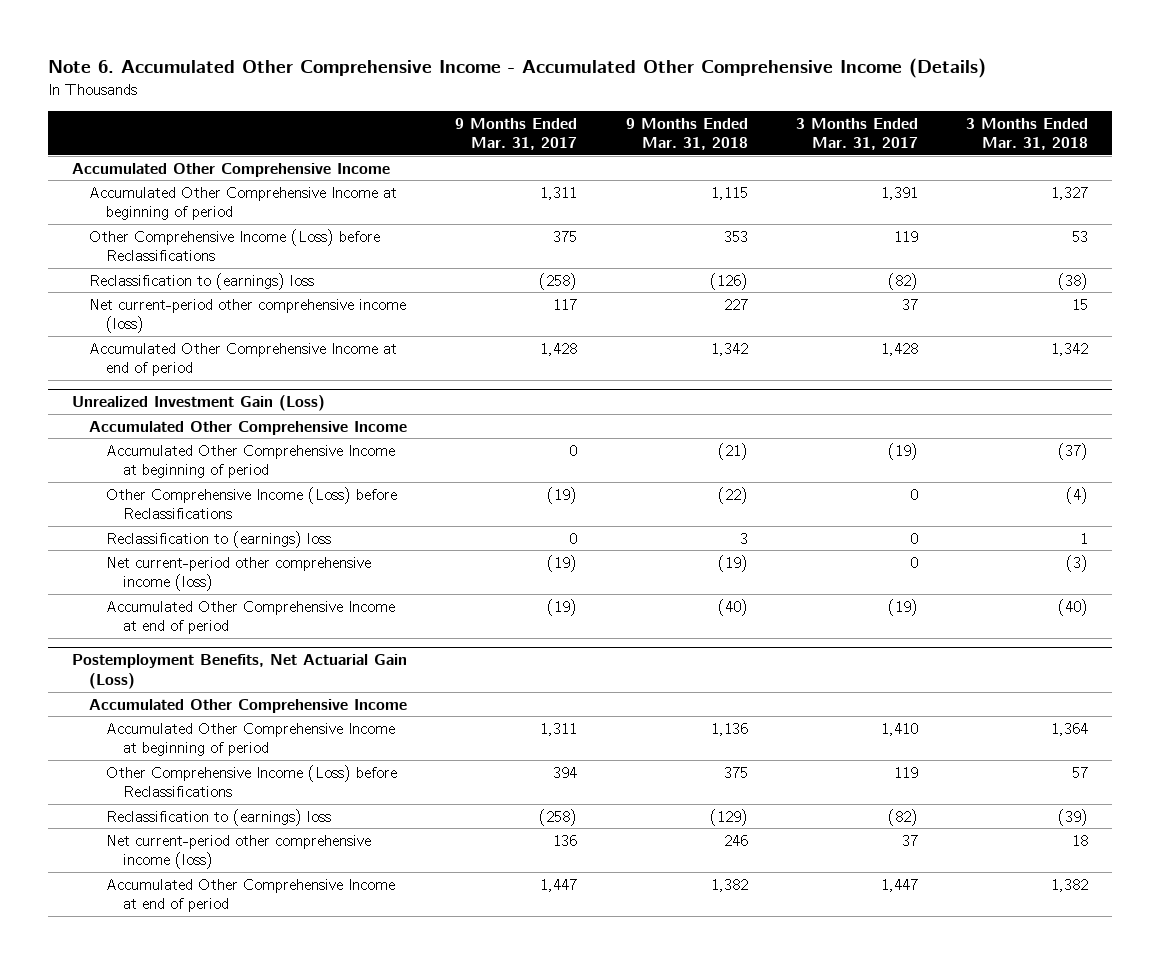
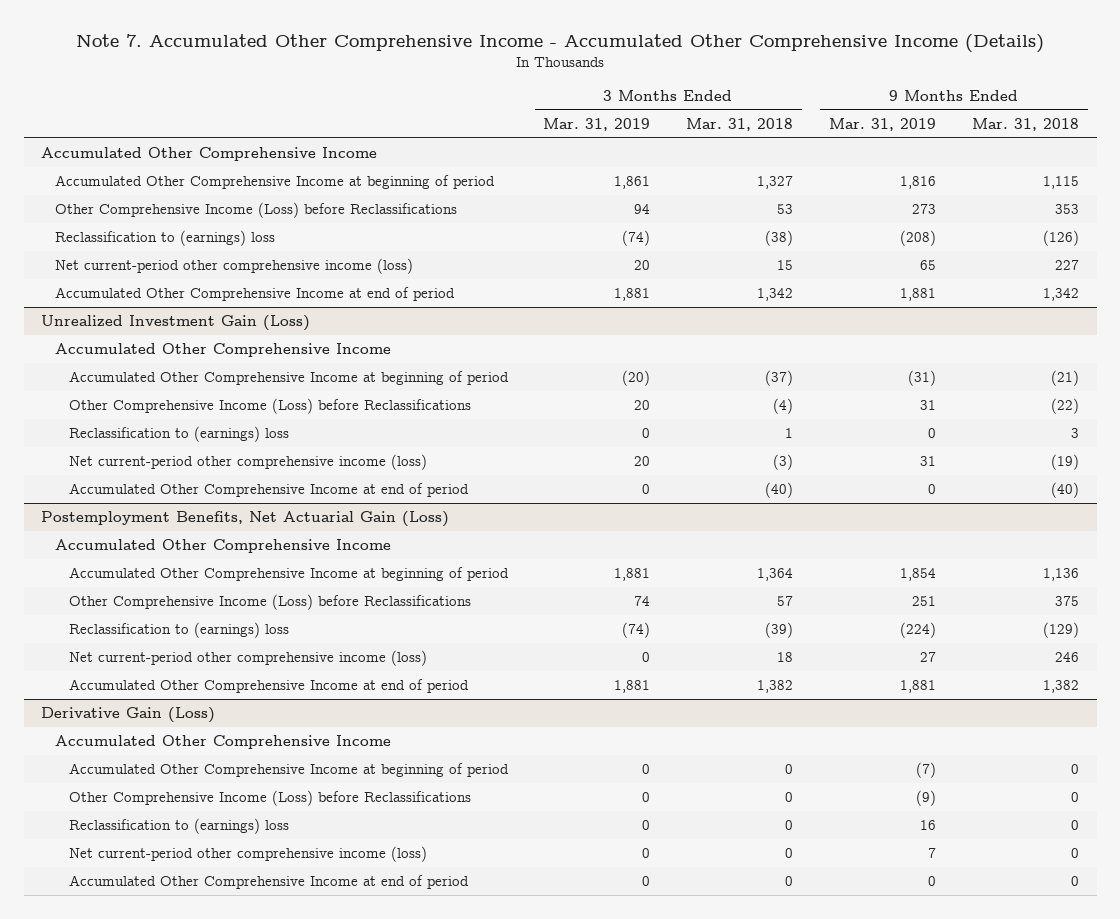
- Note 6. Accumulated Other Comprehensive Income - Accumulated Other Comprehensive Income (Details)
+ Note 7. Accumulated Other Comprehensive Income - Accumulated Other Comprehensive Income (Details)
- | 9 Months Ended Mar. 31, 2017 | 9 Months Ended Mar. 31, 2018 | 3 Months Ended Mar. 31, 2017 | 3 Months Ended Mar. 31, 2018
+ | 3 Months Ended Mar. 31, 2019 | 3 Months Ended Mar. 31, 2018 | 9 Months Ended Mar. 31, 2019 | 9 Months Ended Mar. 31, 2018
+ Derivative Gain (Loss)
+ Accumulated Other Comprehensive Income
+ Accumulated Other Comprehensive Income at beginning of period | 0 | 0 | (7) | 0
+ Other Comprehensive Income (Loss) before Reclassifications | 0 | 0 | (9) | 0
+ Reclassification to (earnings) loss | 0 | 0 | 16 | 0
+ Net current-period other comprehensive income (loss) | 0 | 0 | 7 | 0
+ Accumulated Other Comprehensive Income at end of period | 0 | 0 | 0 | 0

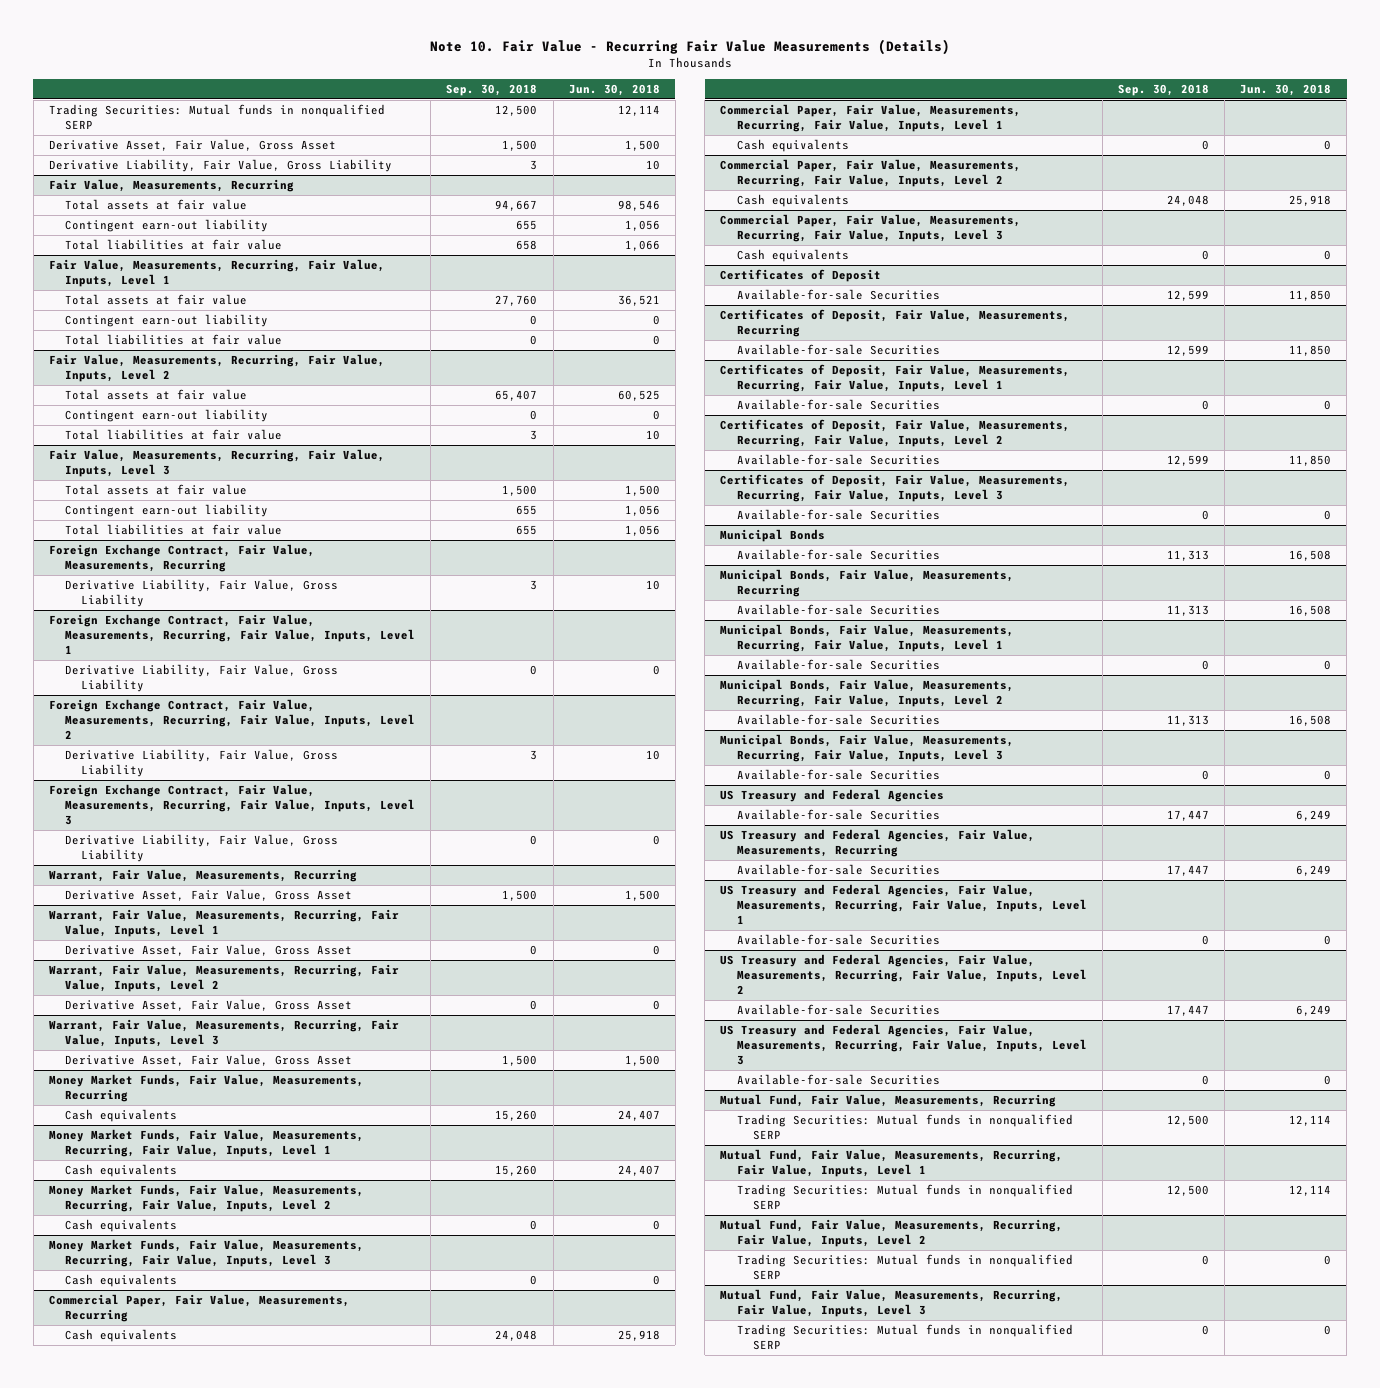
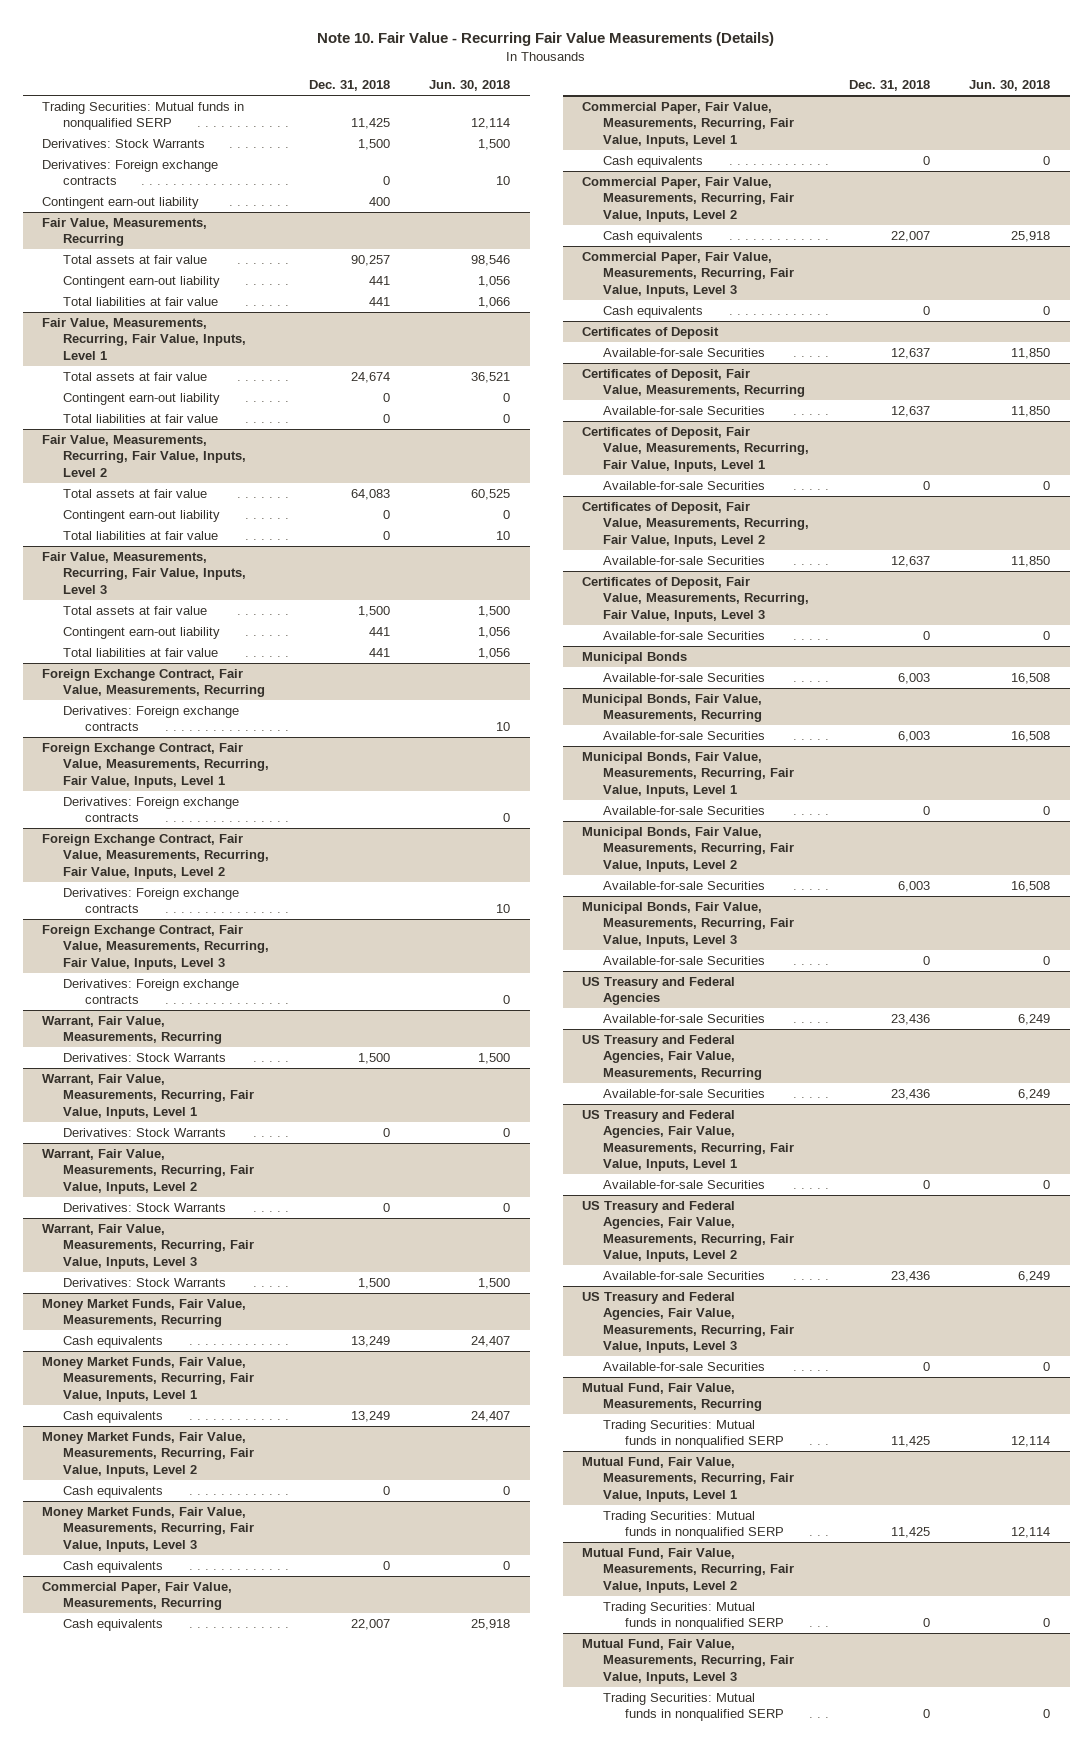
- | Sep. 30, 2018 | Jun. 30, 2018
+ | Dec. 31, 2018 | Jun. 30, 2018
- Derivative Asset, Fair Value, Gross Asset | 1,500 | 1,500
- Derivative Liability, Fair Value, Gross Liability | 3 | 10
+ Derivatives: Stock Warrants | 1,500 | 1,500
+ Derivatives: Foreign exchange contracts | 0 | 10
+ Contingent earn-out liability | 400 |
@ Foreign Exchange Contract, Fair Value, Measurements, Recurring
- Derivative Liability, Fair Value, Gross Liability | 3 | 10
+ Derivatives: Foreign exchange contracts | | 10
@ Foreign Exchange Contract, Fair Value, Measurements, Recurring, Fair Value, Inputs, Level 1
- Derivative Liability, Fair Value, Gross Liability | 0 | 0
+ Derivatives: Foreign exchange contracts | | 0
@ Foreign Exchange Contract, Fair Value, Measurements, Recurring, Fair Value, Inputs, Level 2
- Derivative Liability, Fair Value, Gross Liability | 3 | 10
+ Derivatives: Foreign exchange contracts | | 10
@ Foreign Exchange Contract, Fair Value, Measurements, Recurring, Fair Value, Inputs, Level 3
- Derivative Liability, Fair Value, Gross Liability | 0 | 0
+ Derivatives: Foreign exchange contracts | | 0
@ Warrant, Fair Value, Measurements, Recurring
- Derivative Asset, Fair Value, Gross Asset | 1,500 | 1,500
+ Derivatives: Stock Warrants | 1,500 | 1,500
@ Warrant, Fair Value, Measurements, Recurring, Fair Value, Inputs, Level 1
- Derivative Asset, Fair Value, Gross Asset | 0 | 0
+ Derivatives: Stock Warrants | 0 | 0
@ Warrant, Fair Value, Measurements, Recurring, Fair Value, Inputs, Level 2
- Derivative Asset, Fair Value, Gross Asset | 0 | 0
+ Derivatives: Stock Warrants | 0 | 0
@ Warrant, Fair Value, Measurements, Recurring, Fair Value, Inputs, Level 3
- Derivative Asset, Fair Value, Gross Asset | 1,500 | 1,500
+ Derivatives: Stock Warrants | 1,500 | 1,500

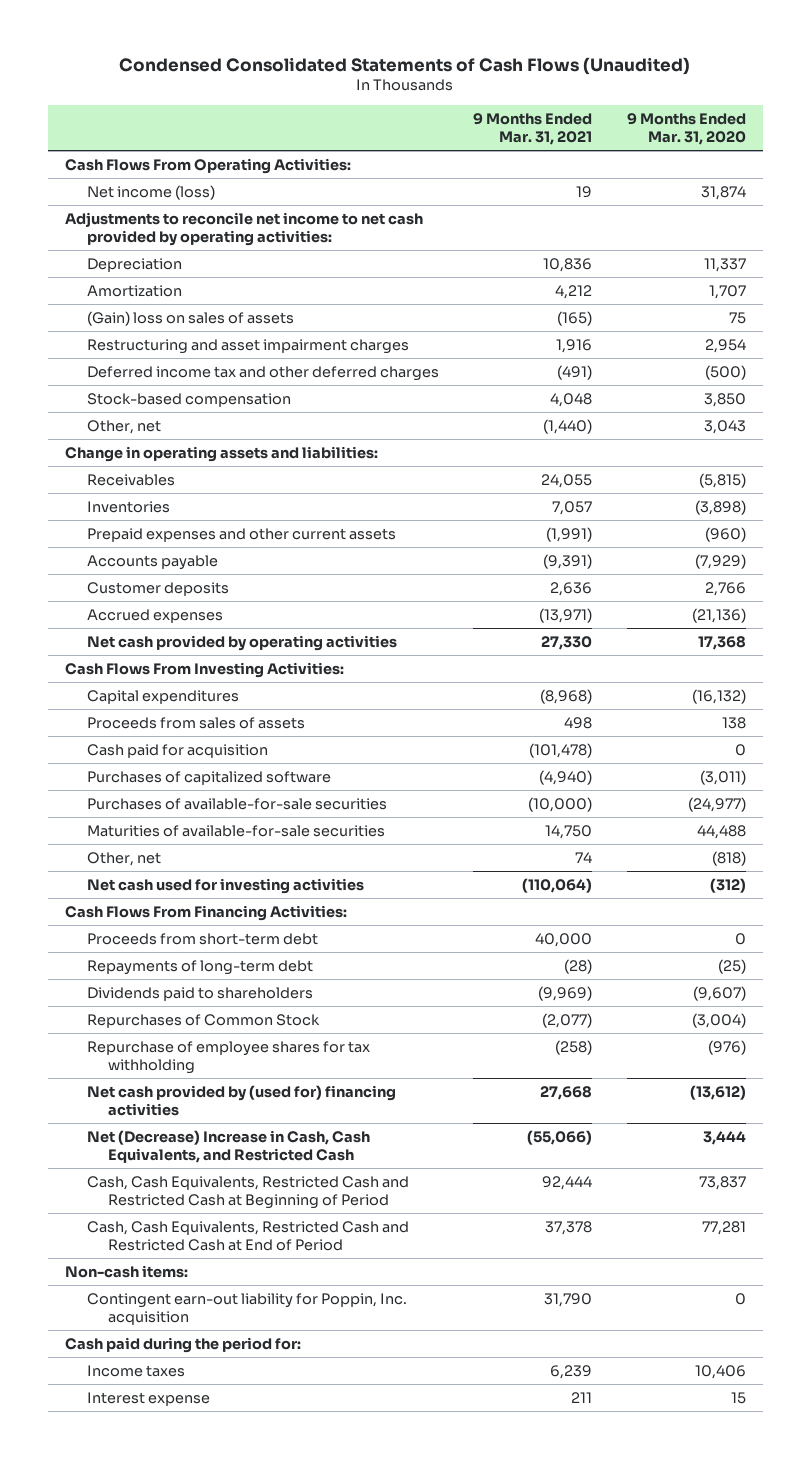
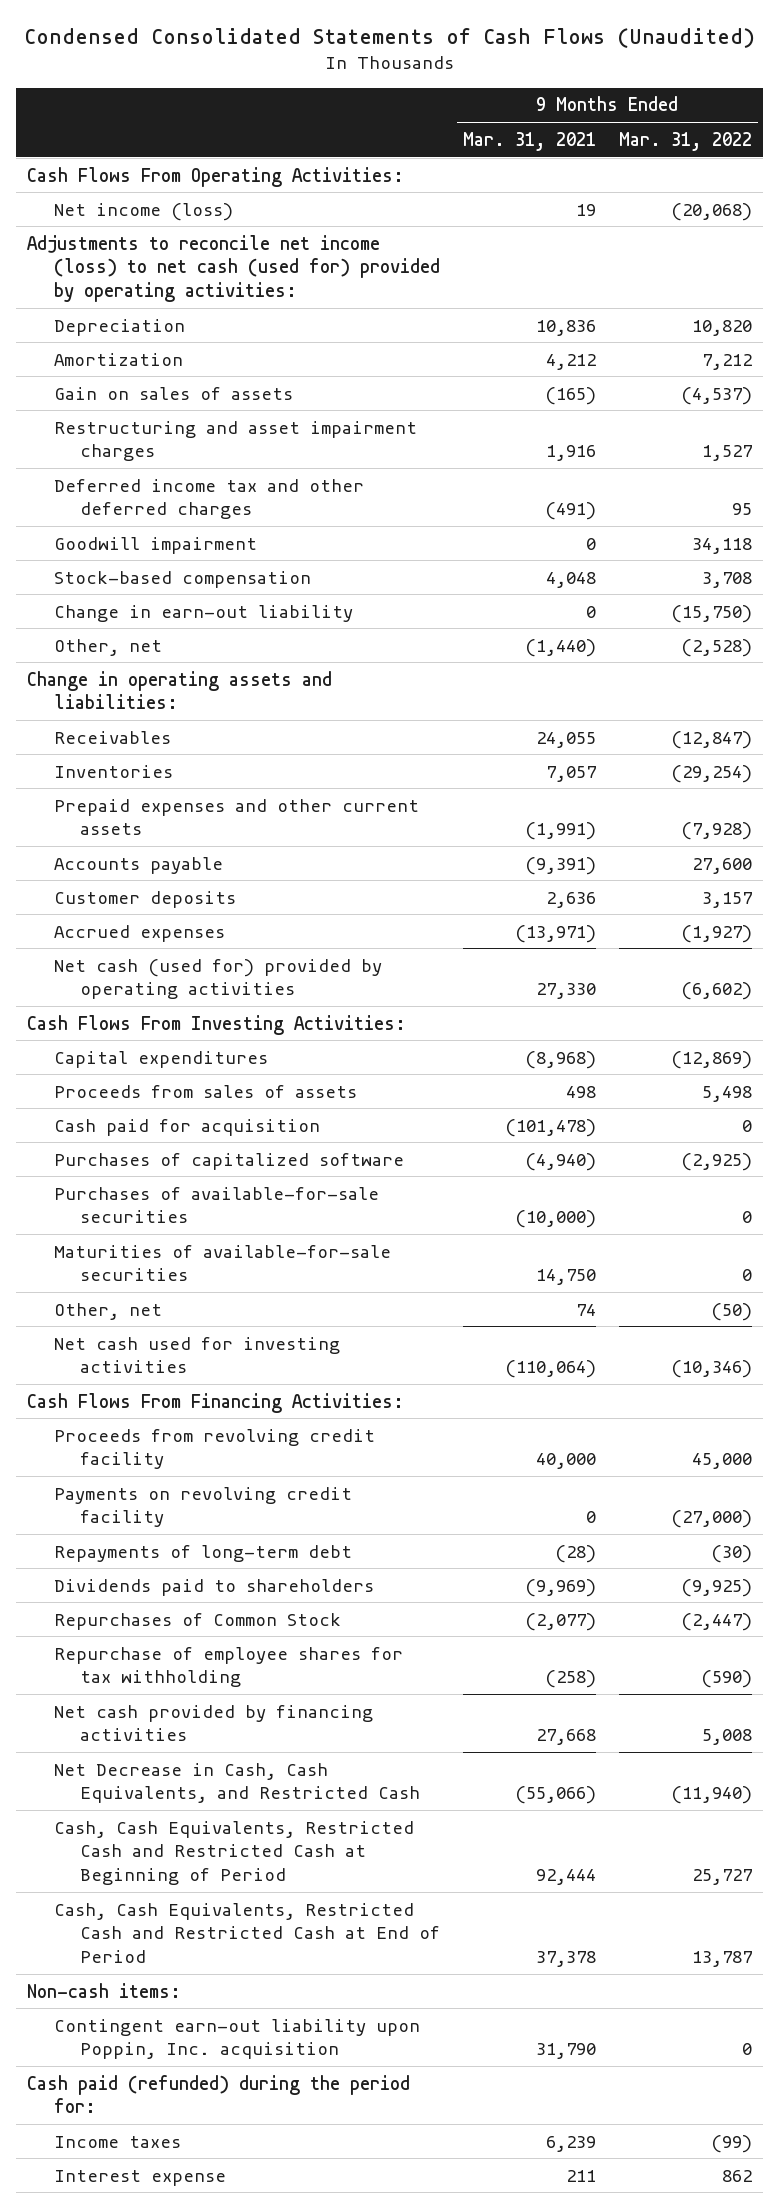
- | 9 Months Ended Mar. 31, 2021 | 9 Months Ended Mar. 31, 2020
+ | 9 Months Ended Mar. 31, 2021 | 9 Months Ended Mar. 31, 2022
- Adjustments to reconcile net income to net cash provided by operating activities:
+ Adjustments to reconcile net income (loss) to net cash (used for) provided by operating activities:
- (Gain) loss on sales of assets | (165) | 75
+ Gain on sales of assets | (165) | (4,537)
+ Goodwill impairment | 0 | 34,118
+ Change in earn-out liability | 0 | (15,750)
- Net cash provided by operating activities | 27,330 | 17,368
+ Net cash (used for) provided by operating activities | 27,330 | (6,602)
- Proceeds from short-term debt | 40,000 | 0
+ Proceeds from revolving credit facility | 40,000 | 45,000
+ Payments on revolving credit facility | 0 | (27,000)
- Net cash provided by (used for) financing activities | 27,668 | (13,612)
- Net (Decrease) Increase in Cash, Cash Equivalents, and Restricted Cash | (55,066) | 3,444
+ Net cash provided by financing activities | 27,668 | 5,008
+ Net Decrease in Cash, Cash Equivalents, and Restricted Cash | (55,066) | (11,940)
- Contingent earn-out liability for Poppin, Inc. acquisition | 31,790 | 0
- Cash paid during the period for:
+ Contingent earn-out liability upon Poppin, Inc. acquisition | 31,790 | 0
+ Cash paid (refunded) during the period for:

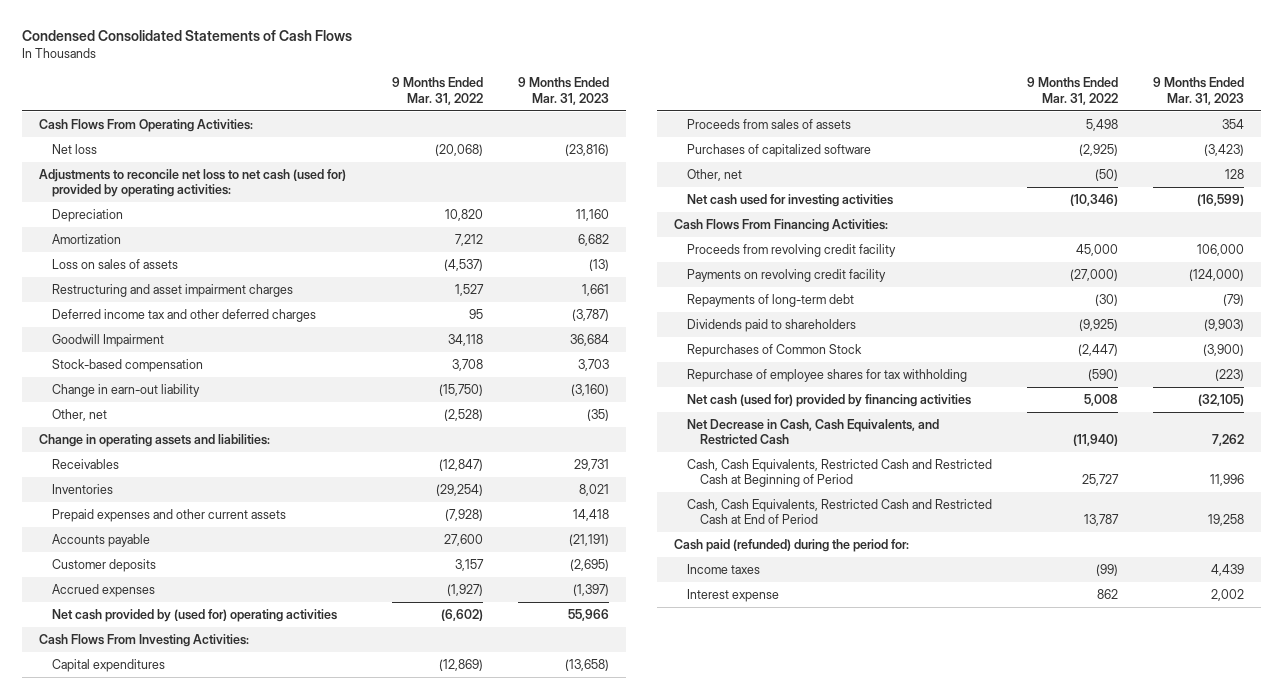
- Condensed Consolidated Statements of Cash Flows (Unaudited)
+ Condensed Consolidated Statements of Cash Flows
- | 9 Months Ended Mar. 31, 2021 | 9 Months Ended Mar. 31, 2022
+ | 9 Months Ended Mar. 31, 2022 | 9 Months Ended Mar. 31, 2023
- Net income (loss) | 19 | (20,068)
- Adjustments to reconcile net income (loss) to net cash (used for) provided by operating activities:
+ Net loss | (20,068) | (23,816)
+ Adjustments to reconcile net loss to net cash (used for) provided by operating activities:
- Gain on sales of assets | (165) | (4,537)
+ Loss on sales of assets | (4,537) | (13)
- Goodwill impairment | 0 | 34,118
+ Goodwill Impairment | 34,118 | 36,684
- Net cash (used for) provided by operating activities | 27,330 | (6,602)
+ Net cash provided by (used for) operating activities | (6,602) | 55,966
- Cash paid for acquisition | (101,478) | 0
- Purchases of available-for-sale securities | (10,000) | 0
- Maturities of available-for-sale securities | 14,750 | 0
- Net cash provided by financing activities | 27,668 | 5,008
+ Net cash (used for) provided by financing activities | 5,008 | (32,105)
- Non-cash items:
- Contingent earn-out liability upon Poppin, Inc. acquisition | 31,790 | 0

